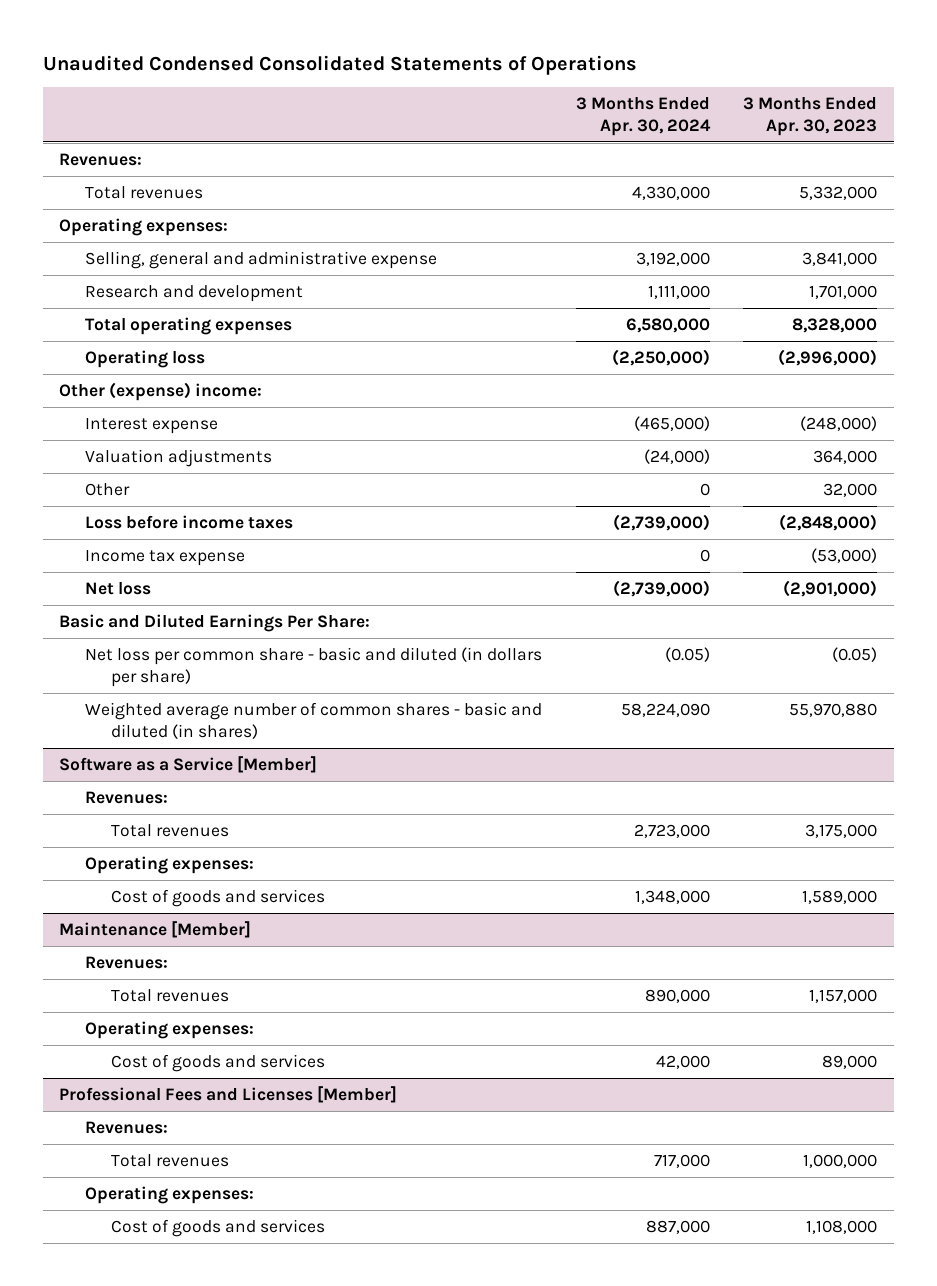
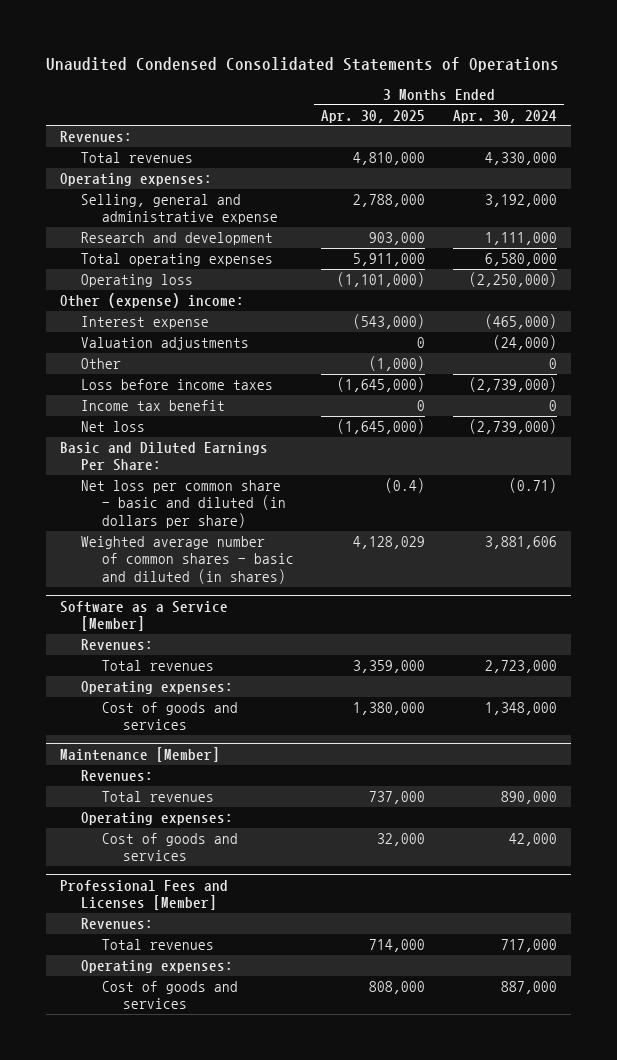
- | 3 Months Ended Apr. 30, 2024 | 3 Months Ended Apr. 30, 2023
+ | 3 Months Ended Apr. 30, 2025 | 3 Months Ended Apr. 30, 2024
- Income tax expense | 0 | (53,000)
+ Income tax benefit | 0 | 0
- Net loss per common share - basic and diluted (in dollars per share) | (0.05) | (0.05)
- Weighted average number of common shares - basic and diluted (in shares) | 58,224,090 | 55,970,880
+ Net loss per common share - basic and diluted (in dollars per share) | (0.4) | (0.71)
+ Weighted average number of common shares - basic and diluted (in shares) | 4,128,029 | 3,881,606

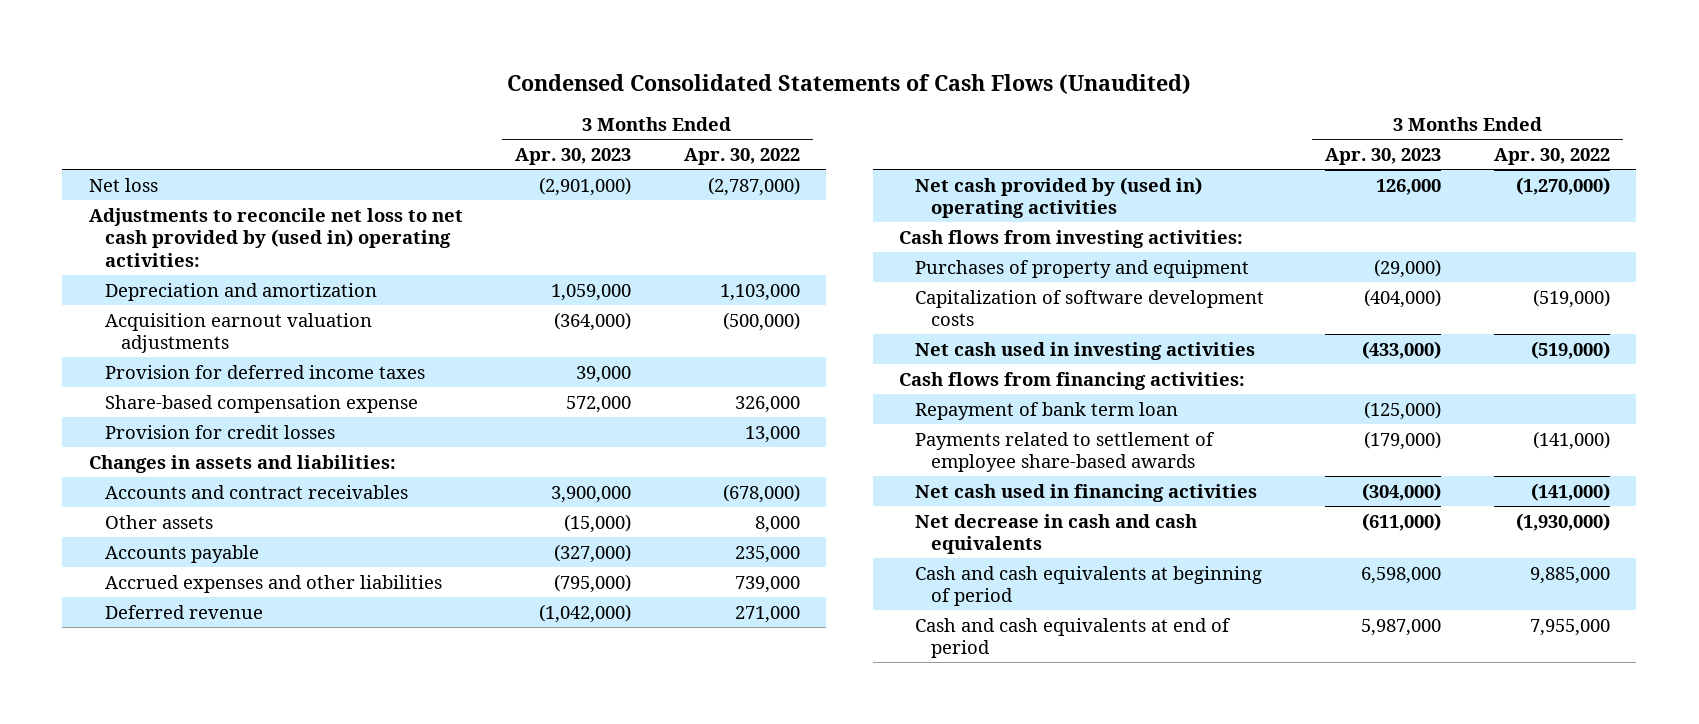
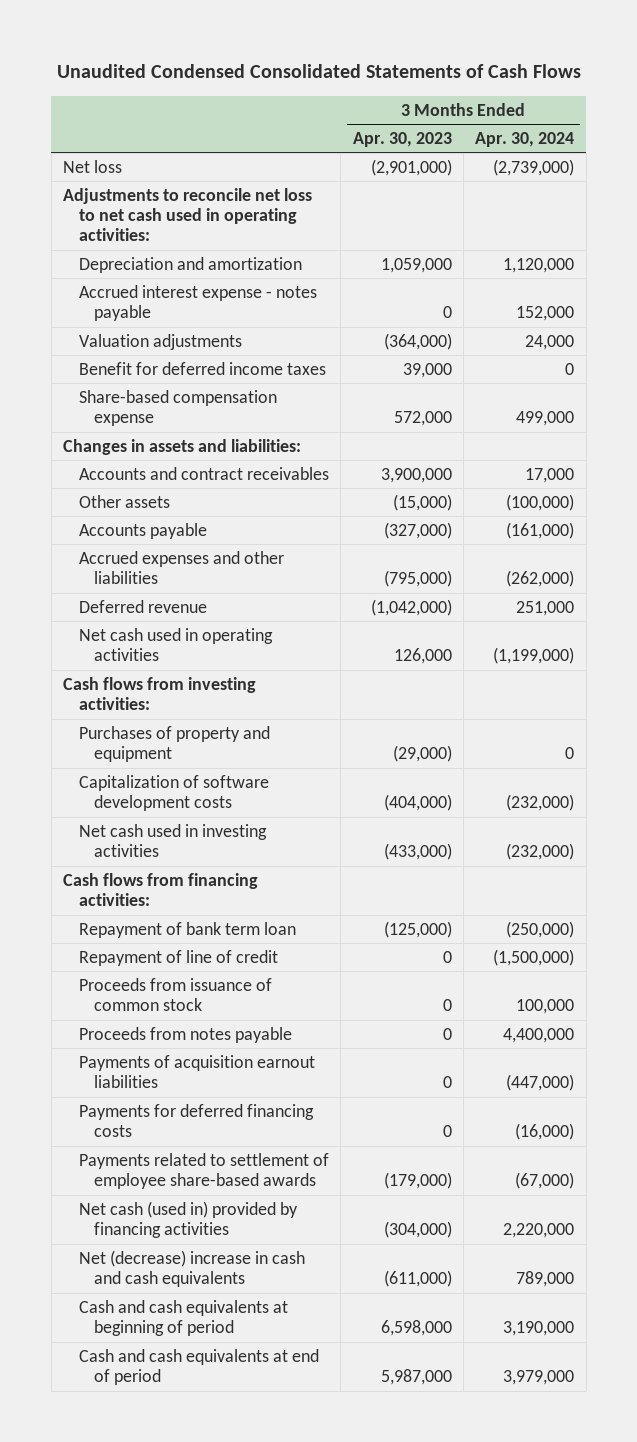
- Condensed Consolidated Statements of Cash Flows (Unaudited)
+ Unaudited Condensed Consolidated Statements of Cash Flows
- | 3 Months Ended Apr. 30, 2023 | 3 Months Ended Apr. 30, 2022
+ | 3 Months Ended Apr. 30, 2023 | 3 Months Ended Apr. 30, 2024
- Adjustments to reconcile net loss to net cash provided by (used in) operating activities:
+ Adjustments to reconcile net loss to net cash used in operating activities:
- Acquisition earnout valuation adjustments | (364,000) | (500,000)
- Provision for deferred income taxes | 39,000 |
+ Accrued interest expense - notes payable | 0 | 152,000
+ Valuation adjustments | (364,000) | 24,000
+ Benefit for deferred income taxes | 39,000 | 0
- Provision for credit losses | | 13,000
- Net cash provided by (used in) operating activities | 126,000 | (1,270,000)
+ Net cash used in operating activities | 126,000 | (1,199,000)
+ Repayment of line of credit | 0 | (1,500,000)
+ Proceeds from issuance of common stock | 0 | 100,000
+ Proceeds from notes payable | 0 | 4,400,000
+ Payments of acquisition earnout liabilities | 0 | (447,000)
+ Payments for deferred financing costs | 0 | (16,000)
- Net cash used in financing activities | (304,000) | (141,000)
- Net decrease in cash and cash equivalents | (611,000) | (1,930,000)
+ Net cash (used in) provided by financing activities | (304,000) | 2,220,000
+ Net (decrease) increase in cash and cash equivalents | (611,000) | 789,000

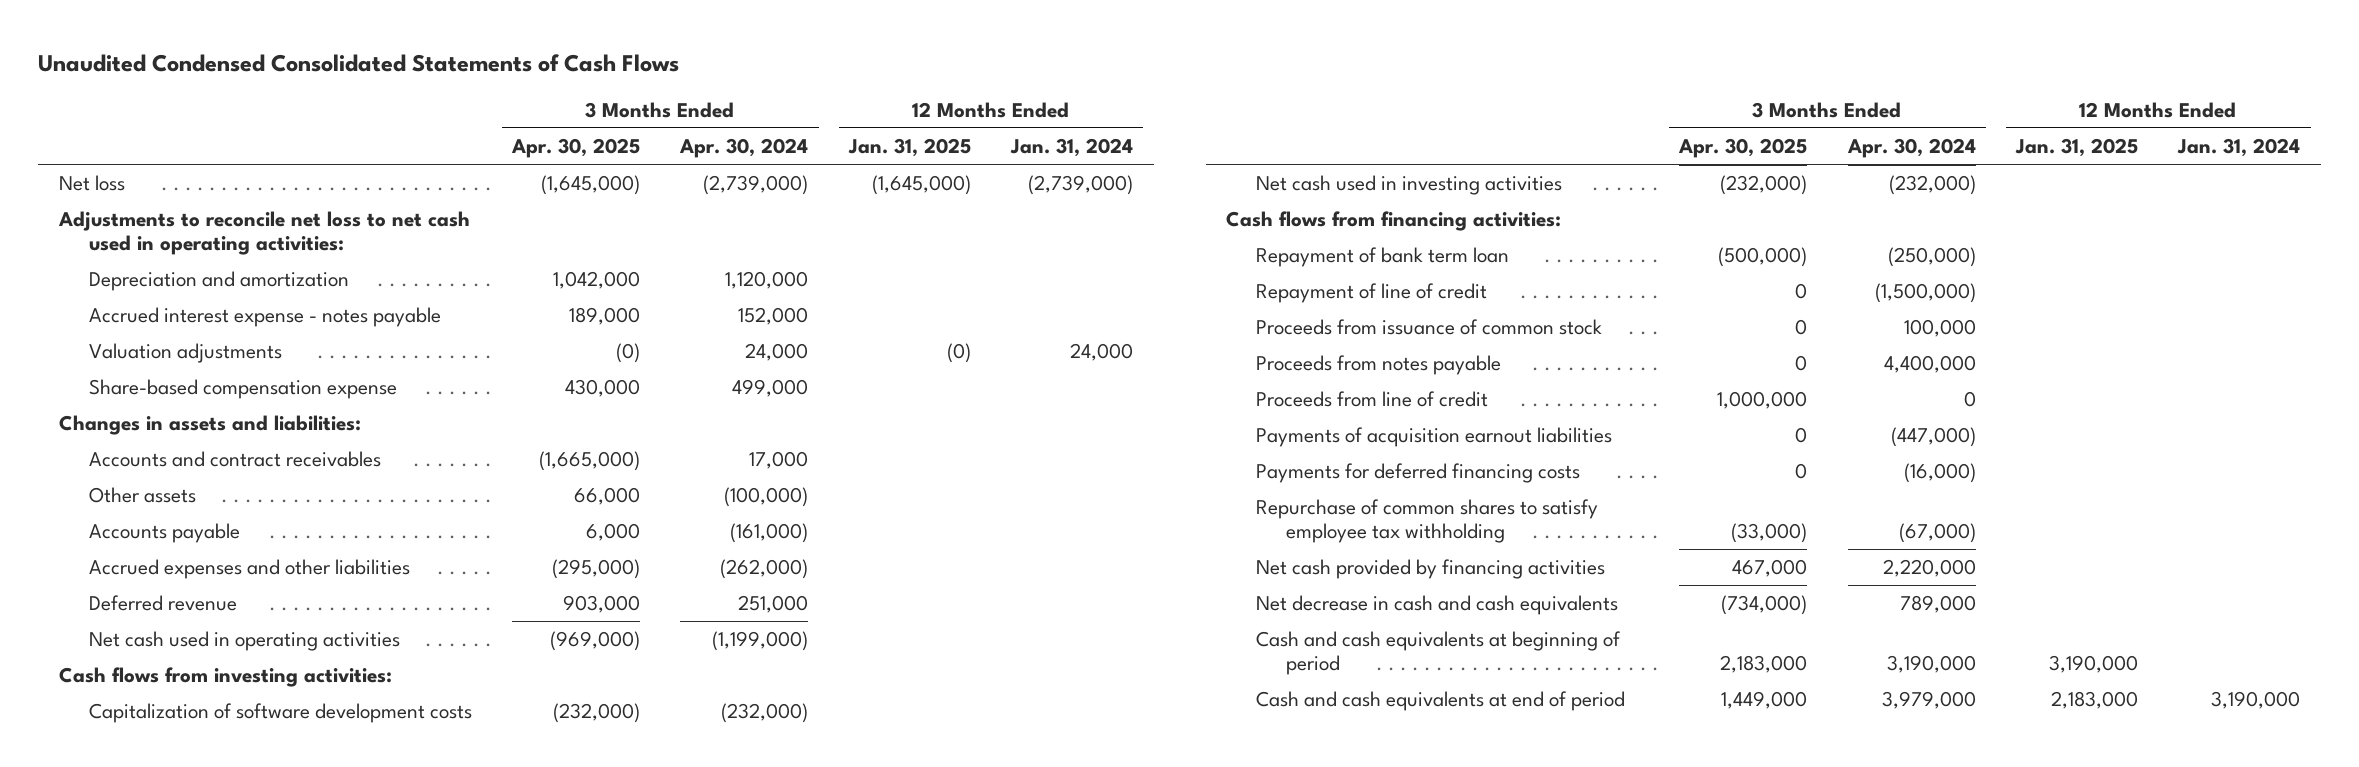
- | 3 Months Ended Apr. 30, 2023 | 3 Months Ended Apr. 30, 2024
+ | 3 Months Ended Apr. 30, 2025 | 3 Months Ended Apr. 30, 2024 | 12 Months Ended Jan. 31, 2025 | 12 Months Ended Jan. 31, 2024
- Benefit for deferred income taxes | 39,000 | 0
- Purchases of property and equipment | (29,000) | 0
+ Proceeds from line of credit | 1,000,000 | 0 | |
- Payments related to settlement of employee share-based awards | (179,000) | (67,000)
- Net cash (used in) provided by financing activities | (304,000) | 2,220,000
- Net (decrease) increase in cash and cash equivalents | (611,000) | 789,000
+ Repurchase of common shares to satisfy employee tax withholding | (33,000) | (67,000) | |
+ Net cash provided by financing activities | 467,000 | 2,220,000 | |
+ Net decrease in cash and cash equivalents | (734,000) | 789,000 | |

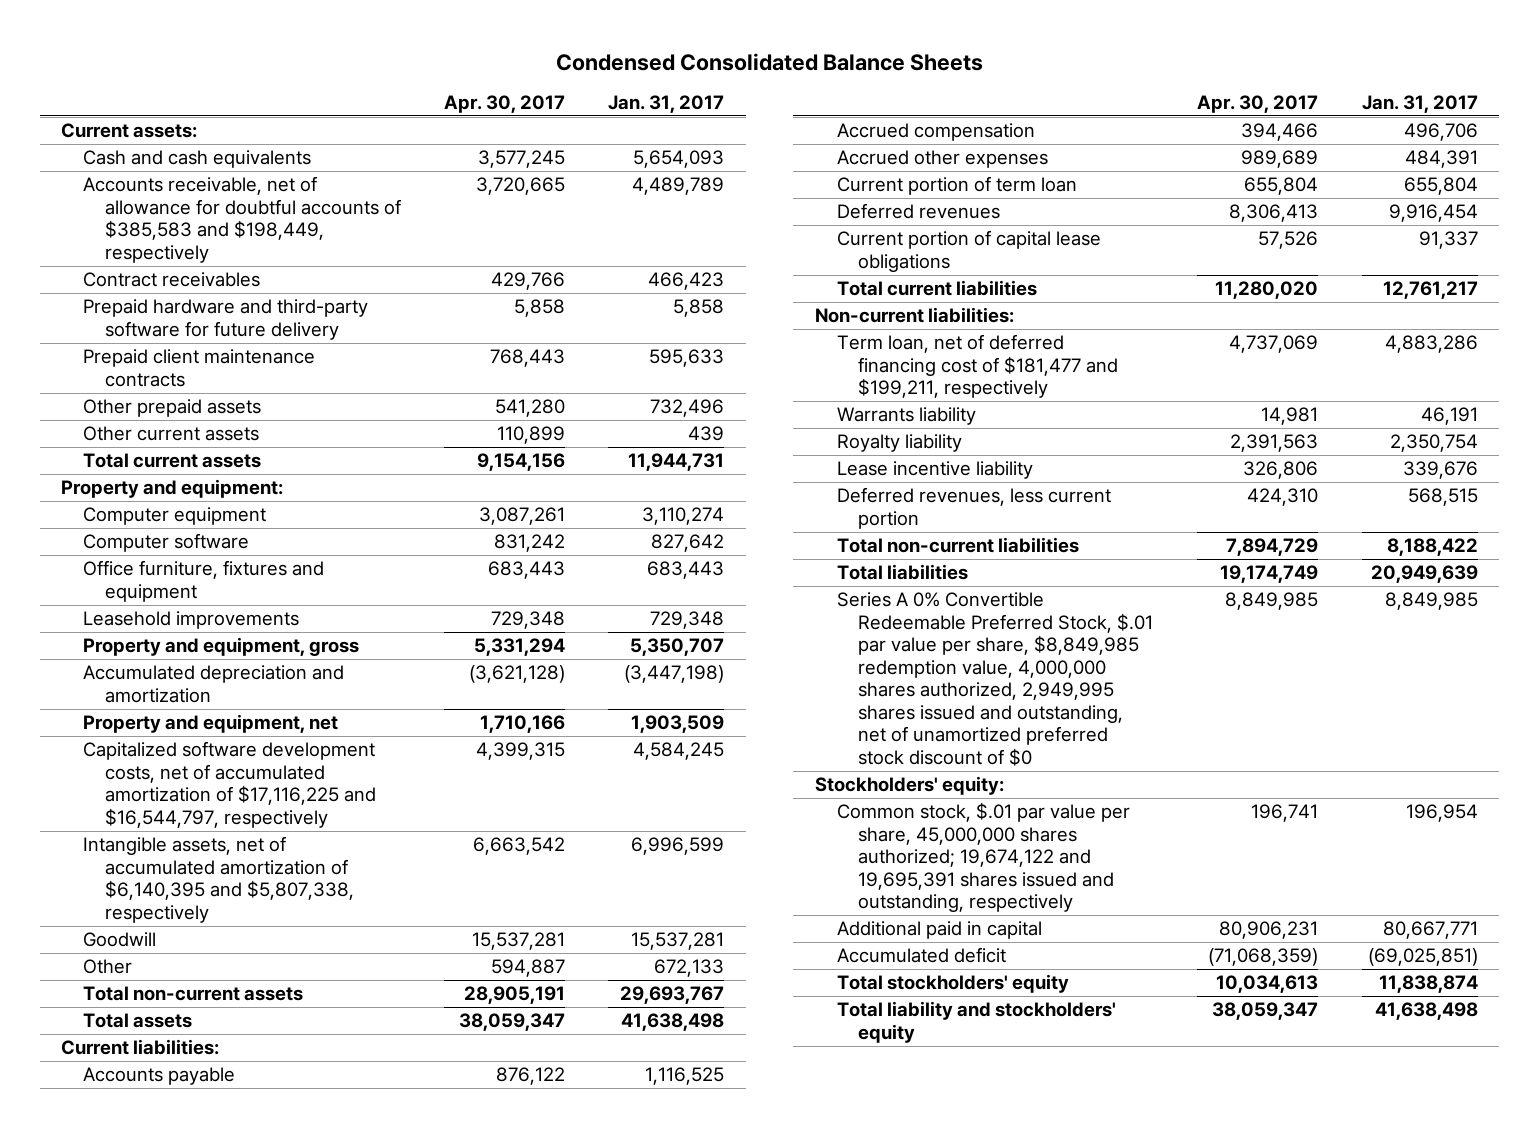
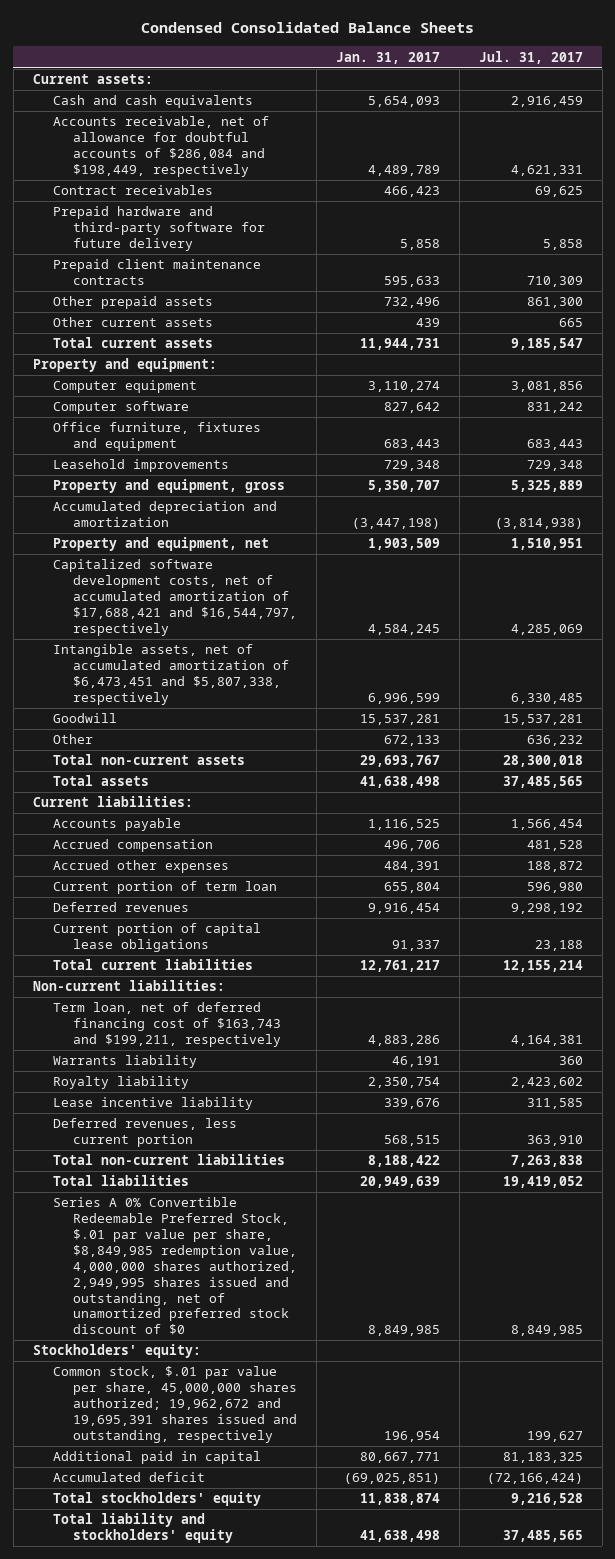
- | Apr. 30, 2017 | Jan. 31, 2017
+ | Jan. 31, 2017 | Jul. 31, 2017
- Accounts receivable, net of allowance for doubtful accounts of $385,583 and $198,449, respectively | 3,720,665 | 4,489,789
+ Accounts receivable, net of allowance for doubtful accounts of $286,084 and $198,449, respectively | 4,489,789 | 4,621,331
- Capitalized software development costs, net of accumulated amortization of $17,116,225 and $16,544,797, respectively | 4,399,315 | 4,584,245
- Intangible assets, net of accumulated amortization of $6,140,395 and $5,807,338, respectively | 6,663,542 | 6,996,599
+ Capitalized software development costs, net of accumulated amortization of $17,688,421 and $16,544,797, respectively | 4,584,245 | 4,285,069
+ Intangible assets, net of accumulated amortization of $6,473,451 and $5,807,338, respectively | 6,996,599 | 6,330,485
- Term loan, net of deferred financing cost of $181,477 and $199,211, respectively | 4,737,069 | 4,883,286
+ Term loan, net of deferred financing cost of $163,743 and $199,211, respectively | 4,883,286 | 4,164,381
- Common stock, $.01 par value per share, 45,000,000 shares authorized; 19,674,122 and 19,695,391 shares issued and outstanding, respectively | 196,741 | 196,954
+ Common stock, $.01 par value per share, 45,000,000 shares authorized; 19,962,672 and 19,695,391 shares issued and outstanding, respectively | 196,954 | 199,627

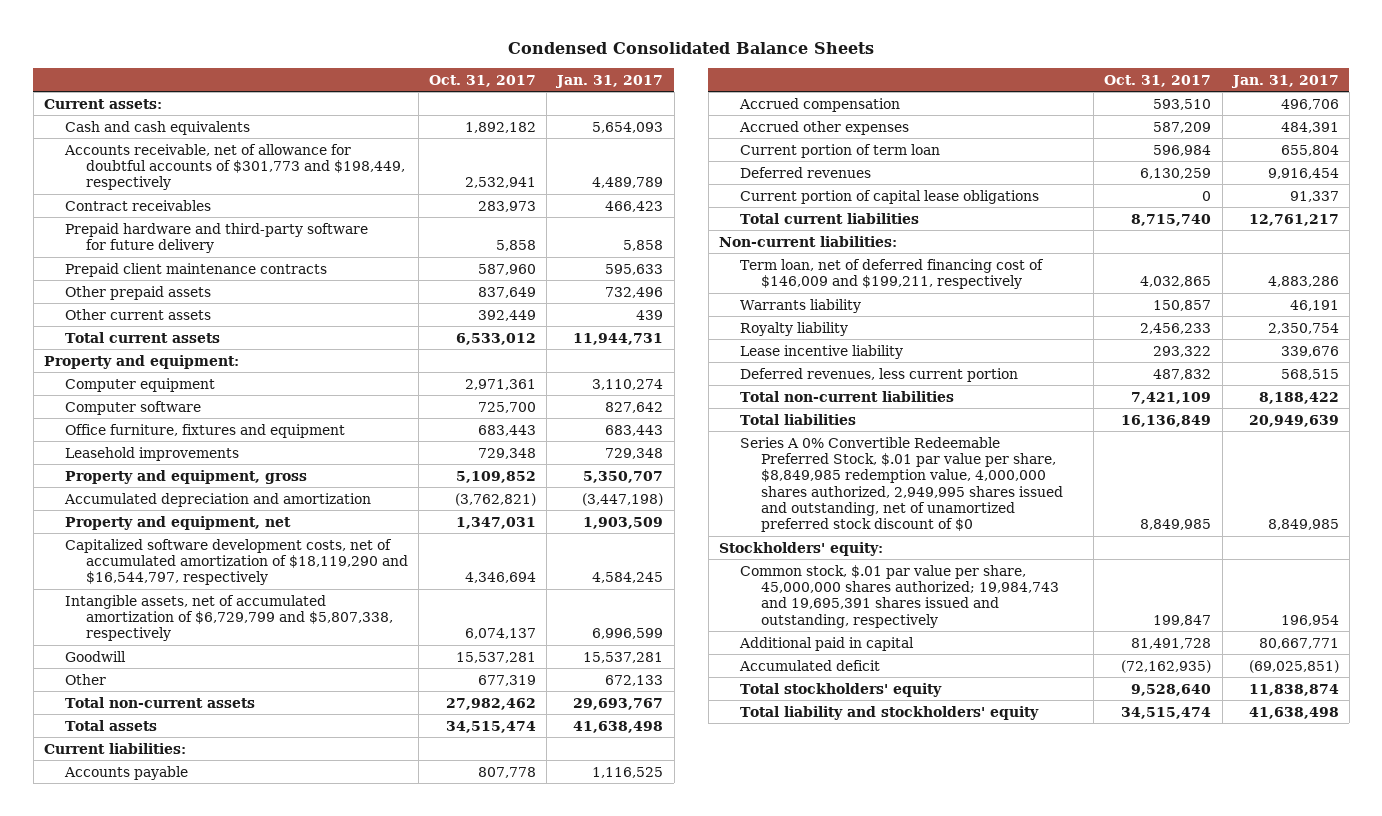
- | Jan. 31, 2017 | Jul. 31, 2017
+ | Oct. 31, 2017 | Jan. 31, 2017
- Accounts receivable, net of allowance for doubtful accounts of $286,084 and $198,449, respectively | 4,489,789 | 4,621,331
+ Accounts receivable, net of allowance for doubtful accounts of $301,773 and $198,449, respectively | 2,532,941 | 4,489,789
- Capitalized software development costs, net of accumulated amortization of $17,688,421 and $16,544,797, respectively | 4,584,245 | 4,285,069
- Intangible assets, net of accumulated amortization of $6,473,451 and $5,807,338, respectively | 6,996,599 | 6,330,485
+ Capitalized software development costs, net of accumulated amortization of $18,119,290 and $16,544,797, respectively | 4,346,694 | 4,584,245
+ Intangible assets, net of accumulated amortization of $6,729,799 and $5,807,338, respectively | 6,074,137 | 6,996,599
- Term loan, net of deferred financing cost of $163,743 and $199,211, respectively | 4,883,286 | 4,164,381
+ Term loan, net of deferred financing cost of $146,009 and $199,211, respectively | 4,032,865 | 4,883,286
- Common stock, $.01 par value per share, 45,000,000 shares authorized; 19,962,672 and 19,695,391 shares issued and outstanding, respectively | 196,954 | 199,627
+ Common stock, $.01 par value per share, 45,000,000 shares authorized; 19,984,743 and 19,695,391 shares issued and outstanding, respectively | 199,847 | 196,954

